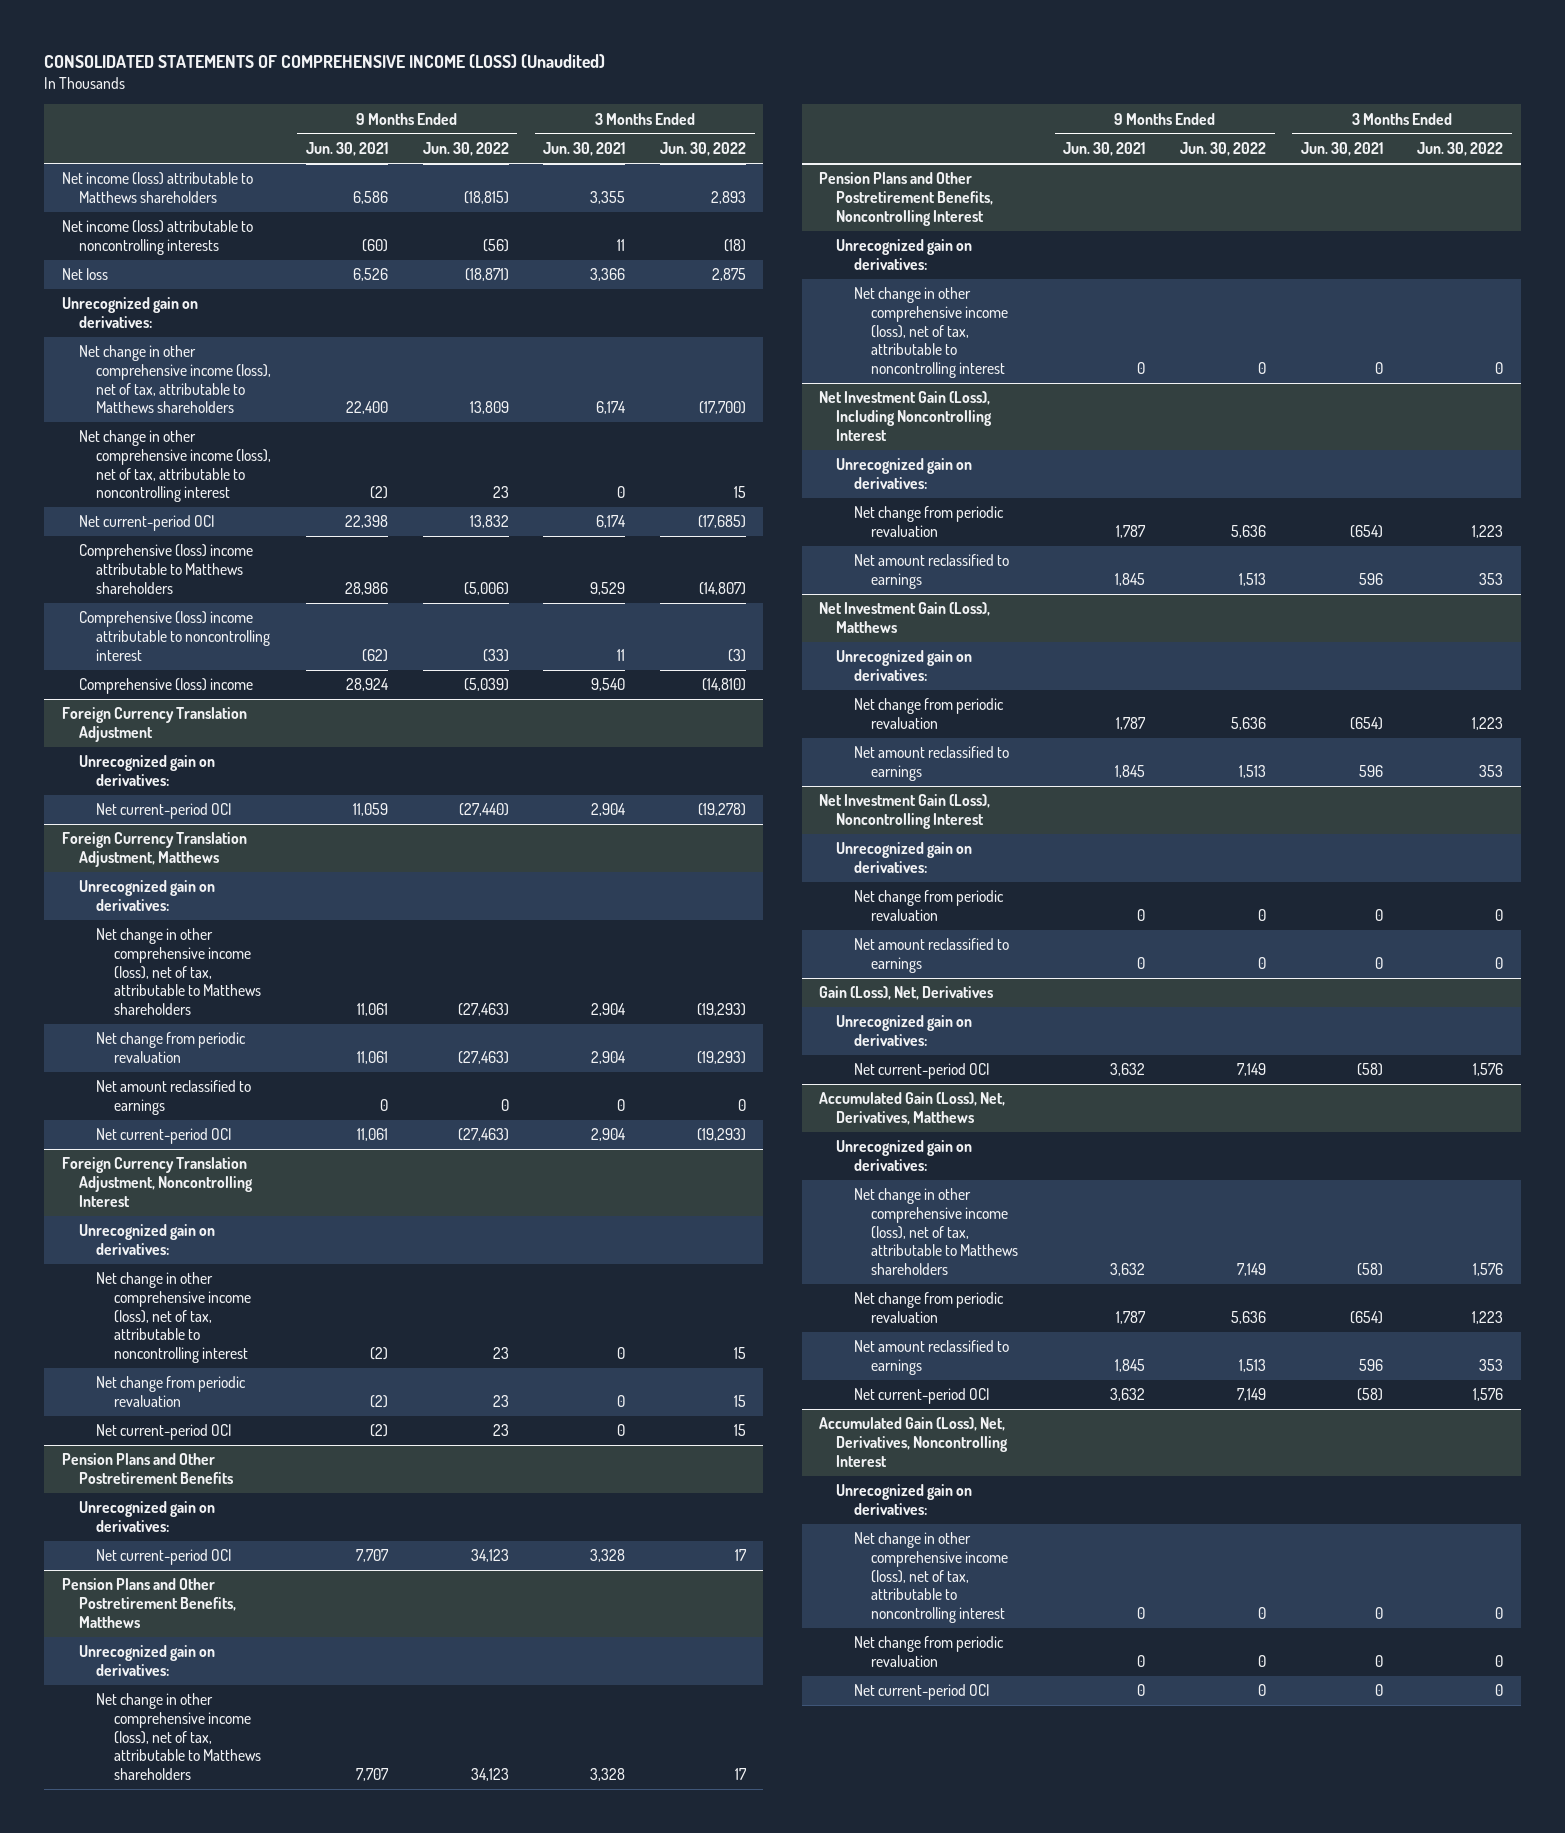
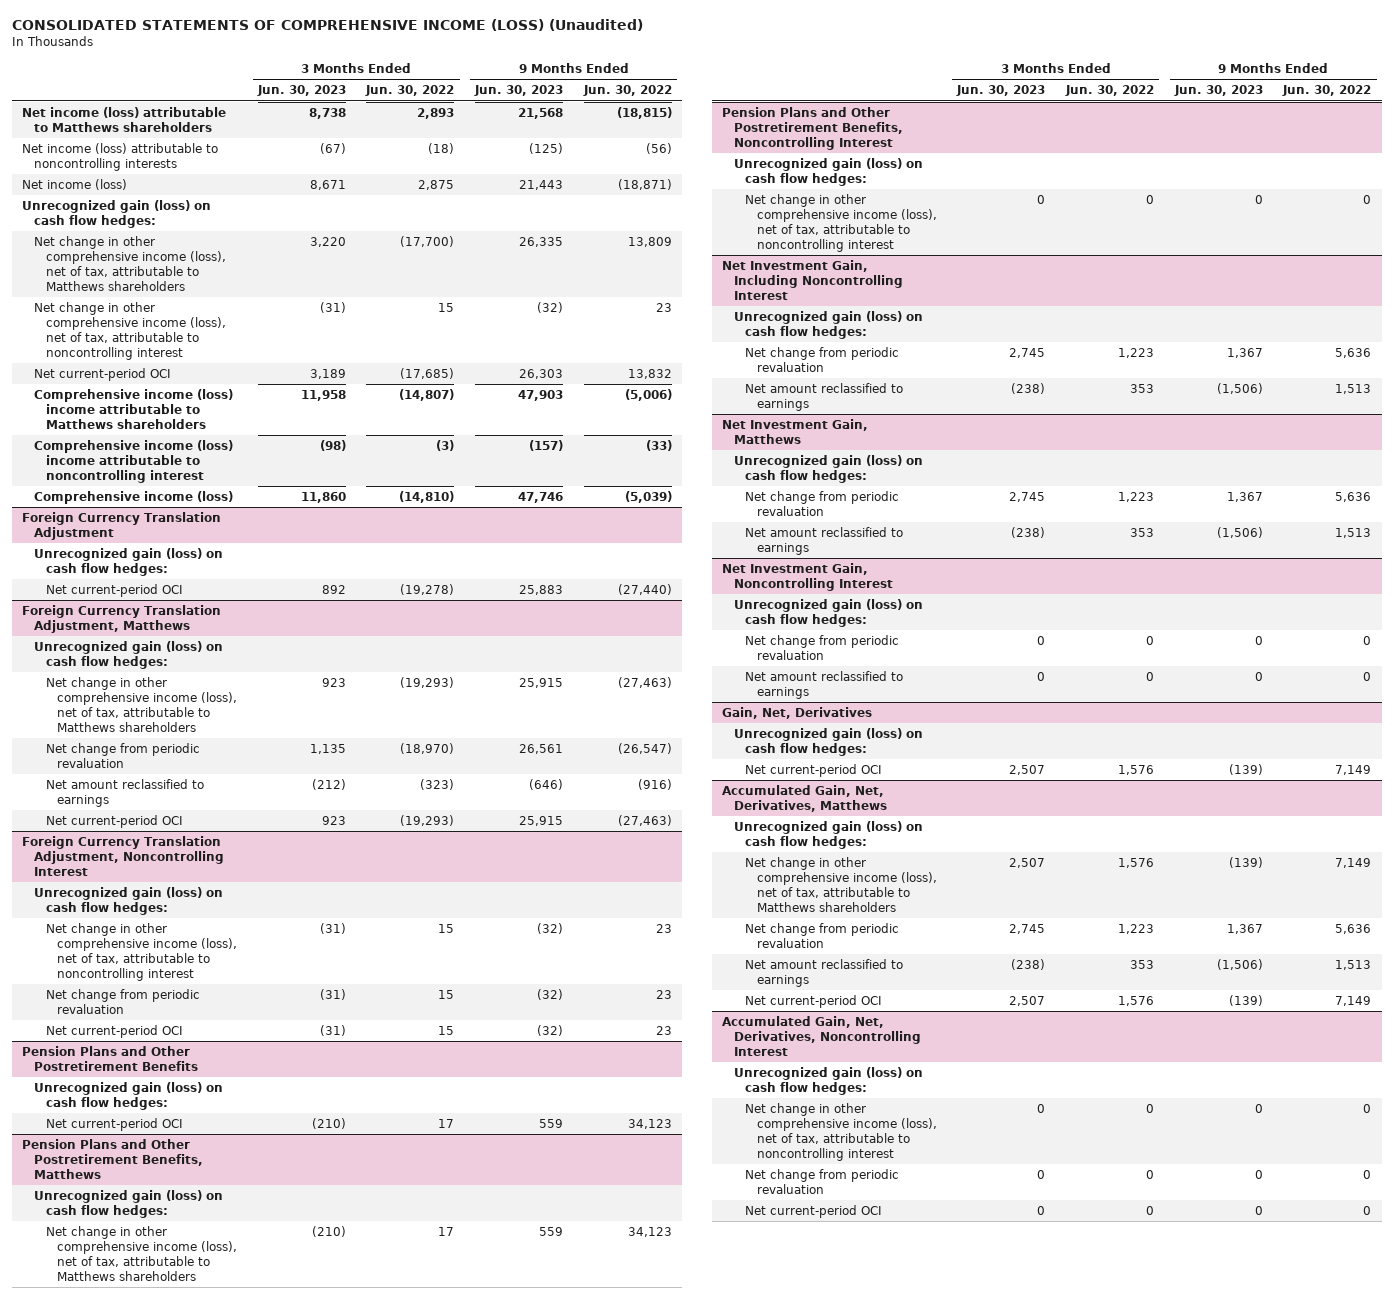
- | 9 Months Ended Jun. 30, 2021 | 9 Months Ended Jun. 30, 2022 | 3 Months Ended Jun. 30, 2021 | 3 Months Ended Jun. 30, 2022
+ | 3 Months Ended Jun. 30, 2023 | 3 Months Ended Jun. 30, 2022 | 9 Months Ended Jun. 30, 2023 | 9 Months Ended Jun. 30, 2022
- Net loss | 6,526 | (18,871) | 3,366 | 2,875
- Unrecognized gain on derivatives:
+ Net income (loss) | 8,671 | 2,875 | 21,443 | (18,871)
+ Unrecognized gain (loss) on cash flow hedges:
- Comprehensive (loss) income attributable to Matthews shareholders | 28,986 | (5,006) | 9,529 | (14,807)
- Comprehensive (loss) income attributable to noncontrolling interest | (62) | (33) | 11 | (3)
- Comprehensive (loss) income | 28,924 | (5,039) | 9,540 | (14,810)
+ Comprehensive income (loss) income attributable to Matthews shareholders | 11,958 | (14,807) | 47,903 | (5,006)
+ Comprehensive income (loss) income attributable to noncontrolling interest | (98) | (3) | (157) | (33)
+ Comprehensive income (loss) | 11,860 | (14,810) | 47,746 | (5,039)
@ Foreign Currency Translation Adjustment
- Unrecognized gain on derivatives:
+ Unrecognized gain (loss) on cash flow hedges:
@ Foreign Currency Translation Adjustment, Matthews
- Unrecognized gain on derivatives:
+ Unrecognized gain (loss) on cash flow hedges:
- Net change from periodic revaluation | 11,061 | (27,463) | 2,904 | (19,293)
- Net amount reclassified to earnings | 0 | 0 | 0 | 0
+ Net change from periodic revaluation | 1,135 | (18,970) | 26,561 | (26,547)
+ Net amount reclassified to earnings | (212) | (323) | (646) | (916)
@ Foreign Currency Translation Adjustment, Noncontrolling Interest
- Unrecognized gain on derivatives:
+ Unrecognized gain (loss) on cash flow hedges:
@ Pension Plans and Other Postretirement Benefits
- Unrecognized gain on derivatives:
+ Unrecognized gain (loss) on cash flow hedges:
@ Pension Plans and Other Postretirement Benefits, Matthews
- Unrecognized gain on derivatives:
+ Unrecognized gain (loss) on cash flow hedges:
@ Pension Plans and Other Postretirement Benefits, Noncontrolling Interest
- Unrecognized gain on derivatives:
+ Unrecognized gain (loss) on cash flow hedges:
- Net Investment Gain (Loss), Including Noncontrolling Interest
- Unrecognized gain on derivatives:
+ Net Investment Gain, Including Noncontrolling Interest
+ Unrecognized gain (loss) on cash flow hedges:
- Net Investment Gain (Loss), Matthews
- Unrecognized gain on derivatives:
+ Net Investment Gain, Matthews
+ Unrecognized gain (loss) on cash flow hedges:
- Net Investment Gain (Loss), Noncontrolling Interest
- Unrecognized gain on derivatives:
+ Net Investment Gain, Noncontrolling Interest
+ Unrecognized gain (loss) on cash flow hedges:
- Gain (Loss), Net, Derivatives
- Unrecognized gain on derivatives:
+ Gain, Net, Derivatives
+ Unrecognized gain (loss) on cash flow hedges:
- Accumulated Gain (Loss), Net, Derivatives, Matthews
- Unrecognized gain on derivatives:
+ Accumulated Gain, Net, Derivatives, Matthews
+ Unrecognized gain (loss) on cash flow hedges:
- Accumulated Gain (Loss), Net, Derivatives, Noncontrolling Interest
- Unrecognized gain on derivatives:
+ Accumulated Gain, Net, Derivatives, Noncontrolling Interest
+ Unrecognized gain (loss) on cash flow hedges:

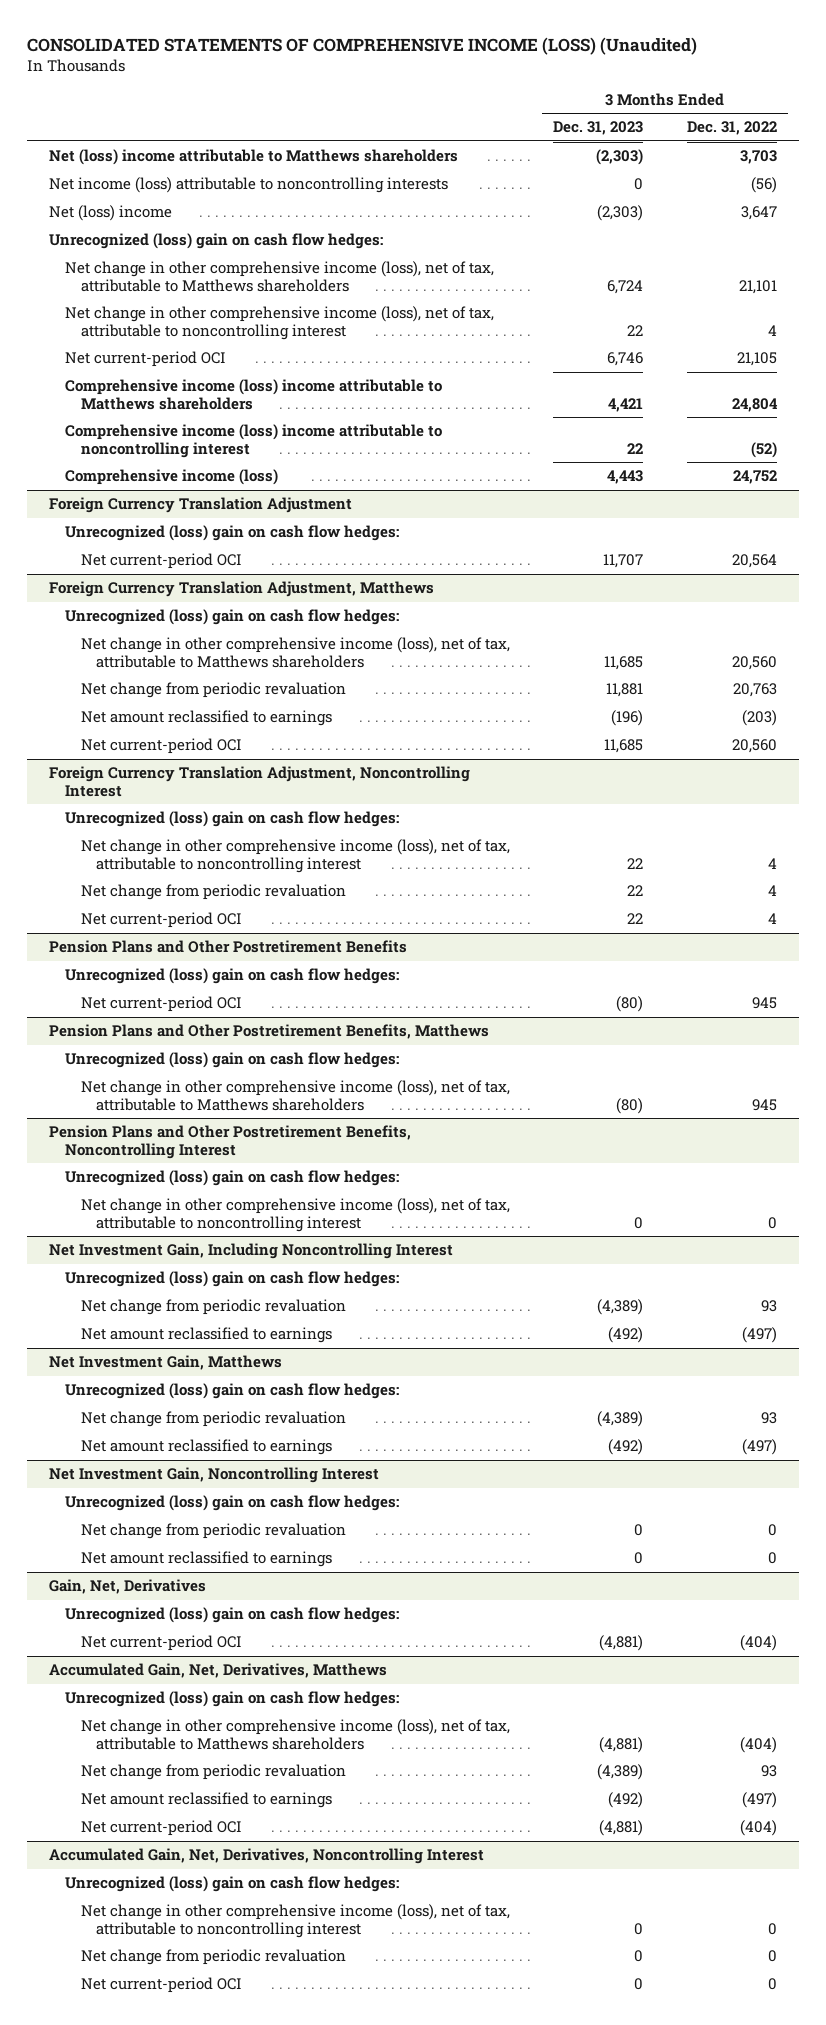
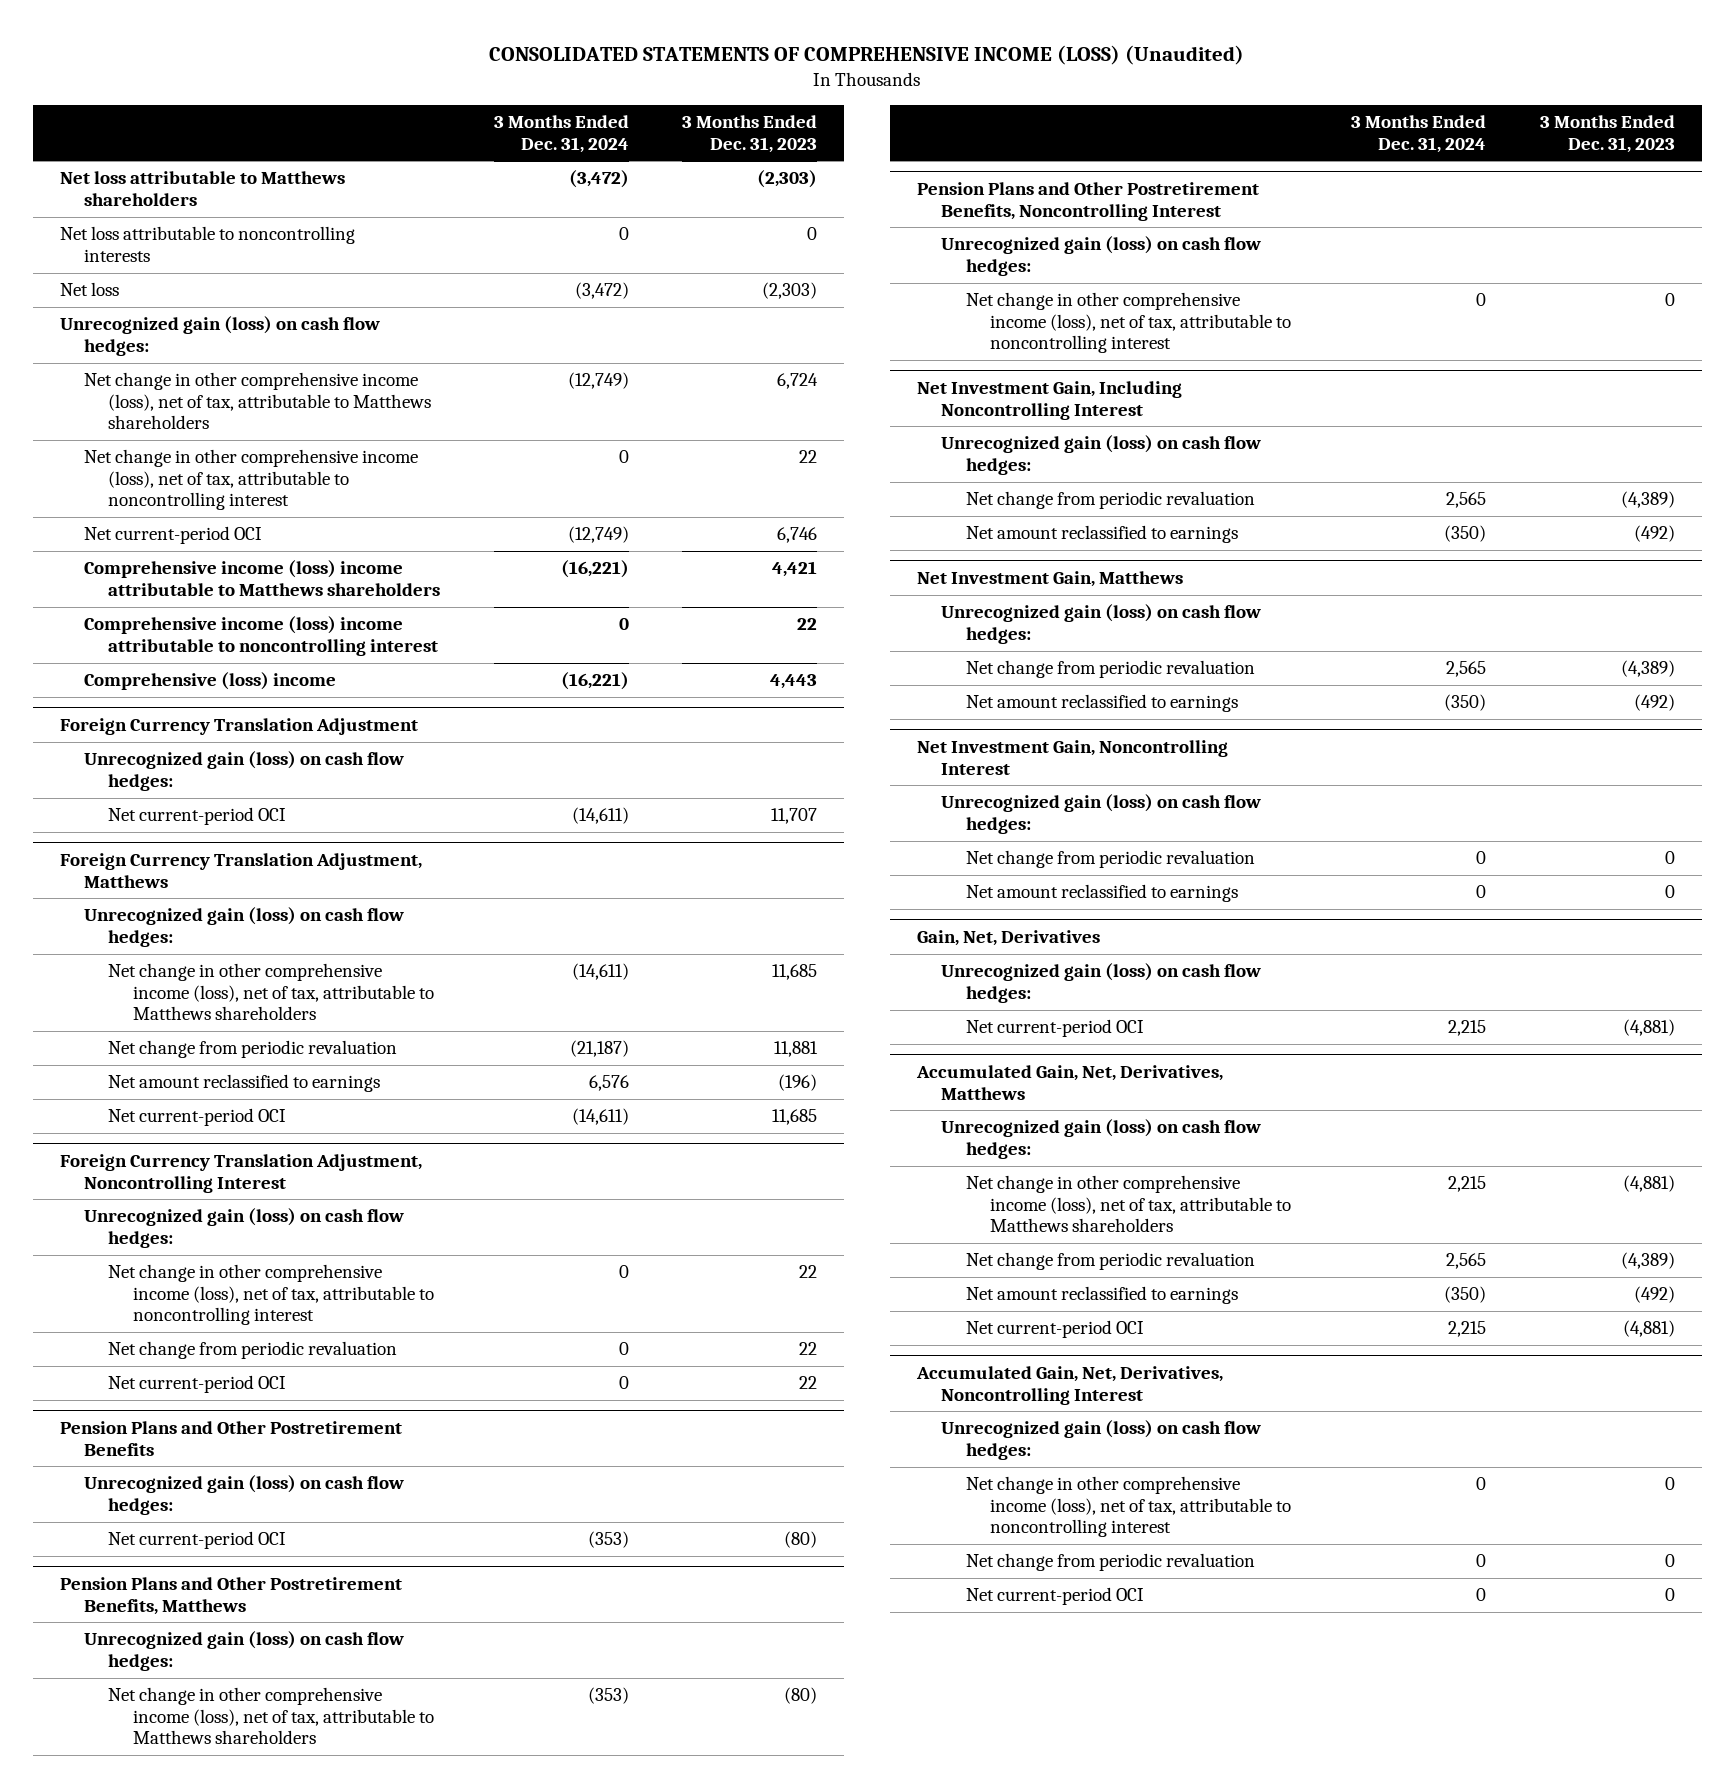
- | 3 Months Ended Dec. 31, 2023 | 3 Months Ended Dec. 31, 2022
+ | 3 Months Ended Dec. 31, 2024 | 3 Months Ended Dec. 31, 2023
- Net (loss) income attributable to Matthews shareholders | (2,303) | 3,703
- Net income (loss) attributable to noncontrolling interests | 0 | (56)
- Net (loss) income | (2,303) | 3,647
- Unrecognized (loss) gain on cash flow hedges:
+ Net loss attributable to Matthews shareholders | (3,472) | (2,303)
+ Net loss attributable to noncontrolling interests | 0 | 0
+ Net loss | (3,472) | (2,303)
+ Unrecognized gain (loss) on cash flow hedges:
- Comprehensive income (loss) | 4,443 | 24,752
+ Comprehensive (loss) income | (16,221) | 4,443
@ Foreign Currency Translation Adjustment
- Unrecognized (loss) gain on cash flow hedges:
+ Unrecognized gain (loss) on cash flow hedges:
@ Foreign Currency Translation Adjustment, Matthews
- Unrecognized (loss) gain on cash flow hedges:
+ Unrecognized gain (loss) on cash flow hedges:
@ Foreign Currency Translation Adjustment, Noncontrolling Interest
- Unrecognized (loss) gain on cash flow hedges:
+ Unrecognized gain (loss) on cash flow hedges:
@ Pension Plans and Other Postretirement Benefits
- Unrecognized (loss) gain on cash flow hedges:
+ Unrecognized gain (loss) on cash flow hedges:
@ Pension Plans and Other Postretirement Benefits, Matthews
- Unrecognized (loss) gain on cash flow hedges:
+ Unrecognized gain (loss) on cash flow hedges:
@ Pension Plans and Other Postretirement Benefits, Noncontrolling Interest
- Unrecognized (loss) gain on cash flow hedges:
+ Unrecognized gain (loss) on cash flow hedges:
@ Net Investment Gain, Including Noncontrolling Interest
- Unrecognized (loss) gain on cash flow hedges:
+ Unrecognized gain (loss) on cash flow hedges:
@ Net Investment Gain, Matthews
- Unrecognized (loss) gain on cash flow hedges:
+ Unrecognized gain (loss) on cash flow hedges:
@ Net Investment Gain, Noncontrolling Interest
- Unrecognized (loss) gain on cash flow hedges:
+ Unrecognized gain (loss) on cash flow hedges:
@ Gain, Net, Derivatives
- Unrecognized (loss) gain on cash flow hedges:
+ Unrecognized gain (loss) on cash flow hedges:
@ Accumulated Gain, Net, Derivatives, Matthews
- Unrecognized (loss) gain on cash flow hedges:
+ Unrecognized gain (loss) on cash flow hedges:
@ Accumulated Gain, Net, Derivatives, Noncontrolling Interest
- Unrecognized (loss) gain on cash flow hedges:
+ Unrecognized gain (loss) on cash flow hedges:

